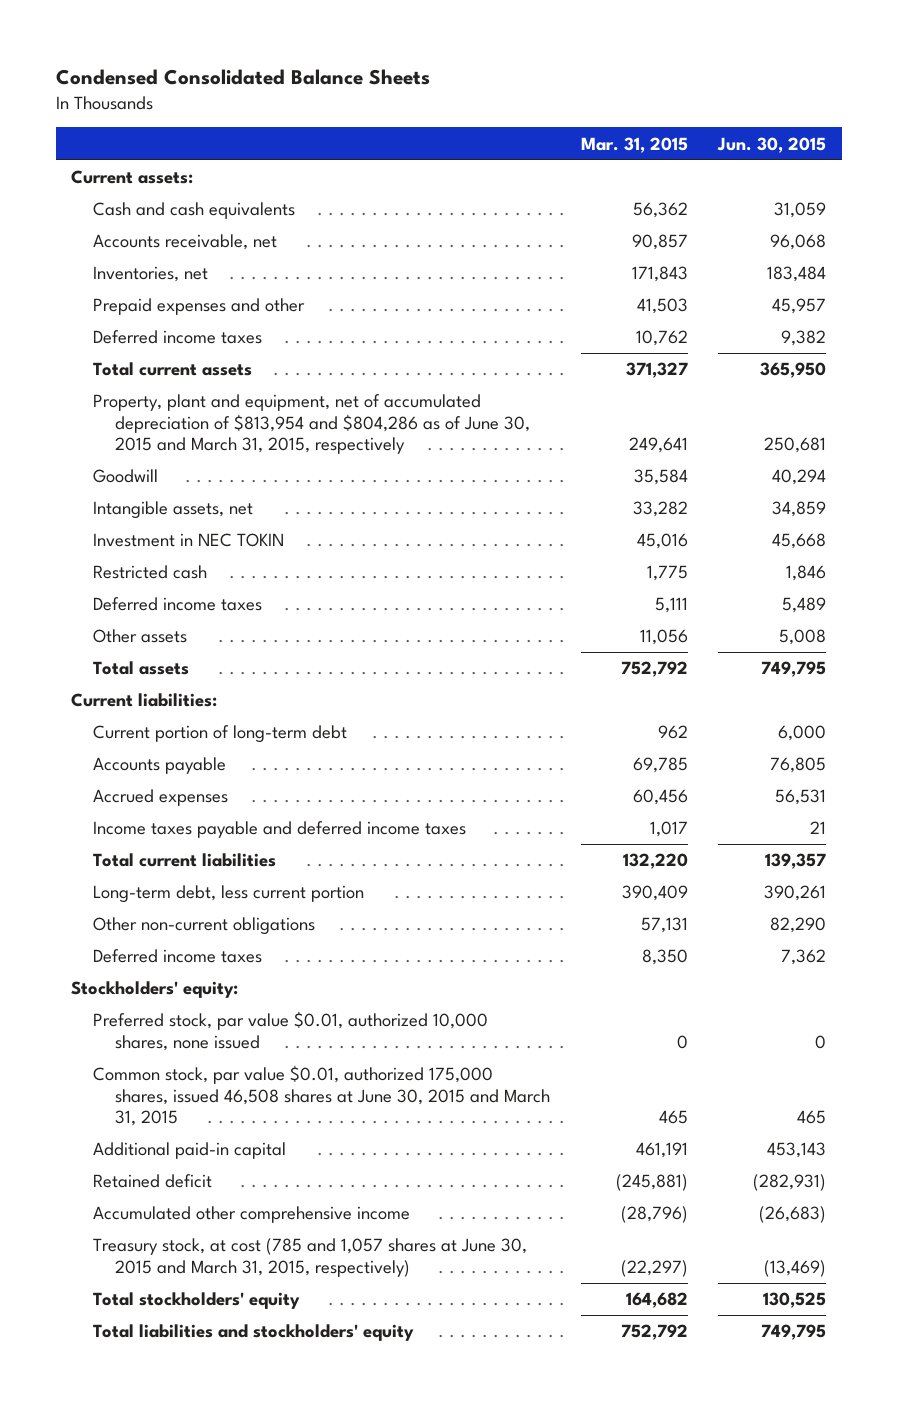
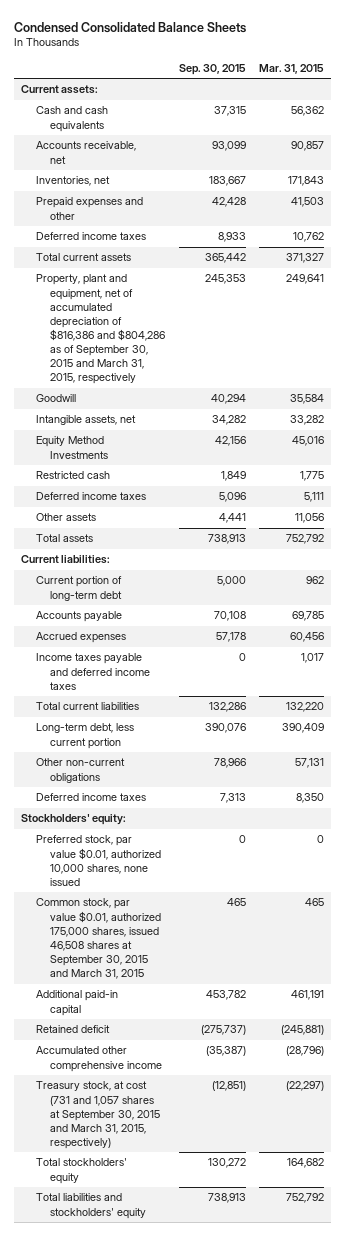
- | Mar. 31, 2015 | Jun. 30, 2015
+ | Sep. 30, 2015 | Mar. 31, 2015
- Property, plant and equipment, net of accumulated depreciation of $813,954 and $804,286 as of June 30, 2015 and March 31, 2015, respectively | 249,641 | 250,681
+ Property, plant and equipment, net of accumulated depreciation of $816,386 and $804,286 as of September 30, 2015 and March 31, 2015, respectively | 245,353 | 249,641
- Investment in NEC TOKIN | 45,016 | 45,668
+ Equity Method Investments | 42,156 | 45,016
- Common stock, par value $0.01, authorized 175,000 shares, issued 46,508 shares at June 30, 2015 and March 31, 2015 | 465 | 465
+ Common stock, par value $0.01, authorized 175,000 shares, issued 46,508 shares at September 30, 2015 and March 31, 2015 | 465 | 465
- Treasury stock, at cost (785 and 1,057 shares at June 30, 2015 and March 31, 2015, respectively) | (22,297) | (13,469)
+ Treasury stock, at cost (731 and 1,057 shares at September 30, 2015 and March 31, 2015, respectively) | (12,851) | (22,297)

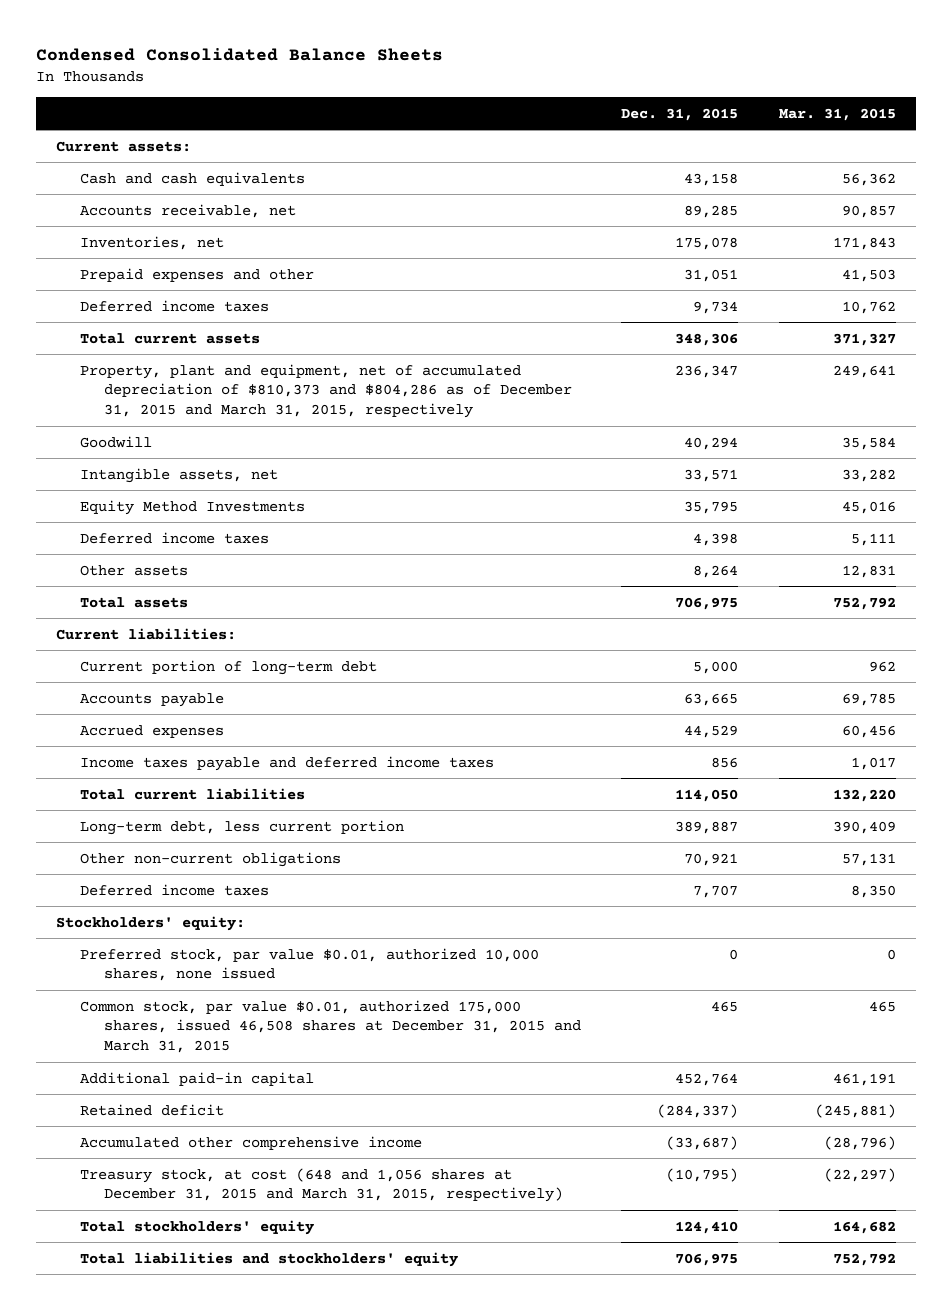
- | Sep. 30, 2015 | Mar. 31, 2015
+ | Dec. 31, 2015 | Mar. 31, 2015
- Property, plant and equipment, net of accumulated depreciation of $816,386 and $804,286 as of September 30, 2015 and March 31, 2015, respectively | 245,353 | 249,641
+ Property, plant and equipment, net of accumulated depreciation of $810,373 and $804,286 as of December 31, 2015 and March 31, 2015, respectively | 236,347 | 249,641
- Restricted cash | 1,849 | 1,775
- Other assets | 4,441 | 11,056
+ Other assets | 8,264 | 12,831
- Common stock, par value $0.01, authorized 175,000 shares, issued 46,508 shares at September 30, 2015 and March 31, 2015 | 465 | 465
+ Common stock, par value $0.01, authorized 175,000 shares, issued 46,508 shares at December 31, 2015 and March 31, 2015 | 465 | 465
- Treasury stock, at cost (731 and 1,057 shares at September 30, 2015 and March 31, 2015, respectively) | (12,851) | (22,297)
+ Treasury stock, at cost (648 and 1,056 shares at December 31, 2015 and March 31, 2015, respectively) | (10,795) | (22,297)

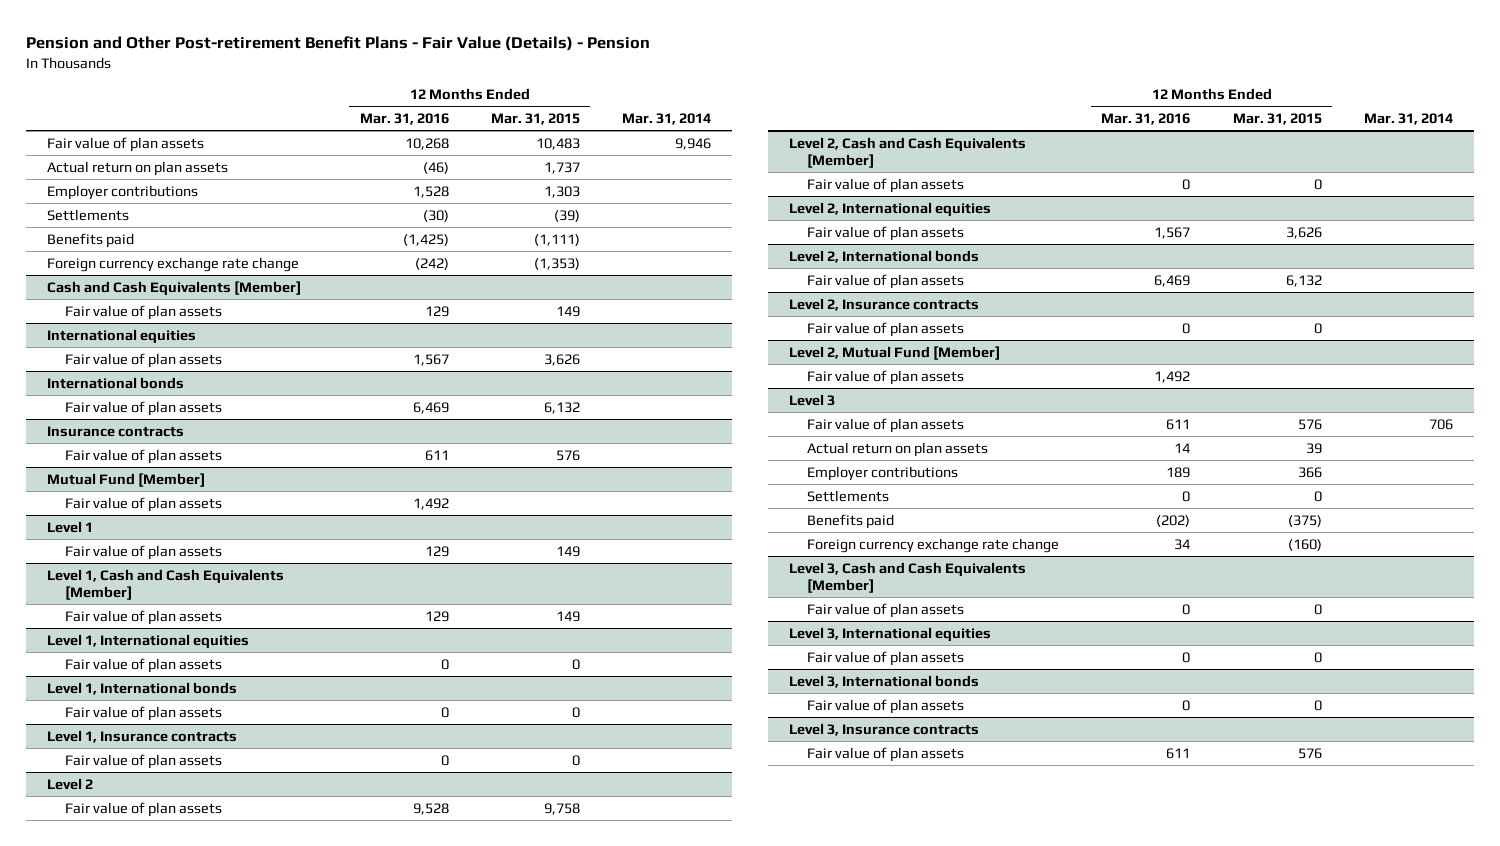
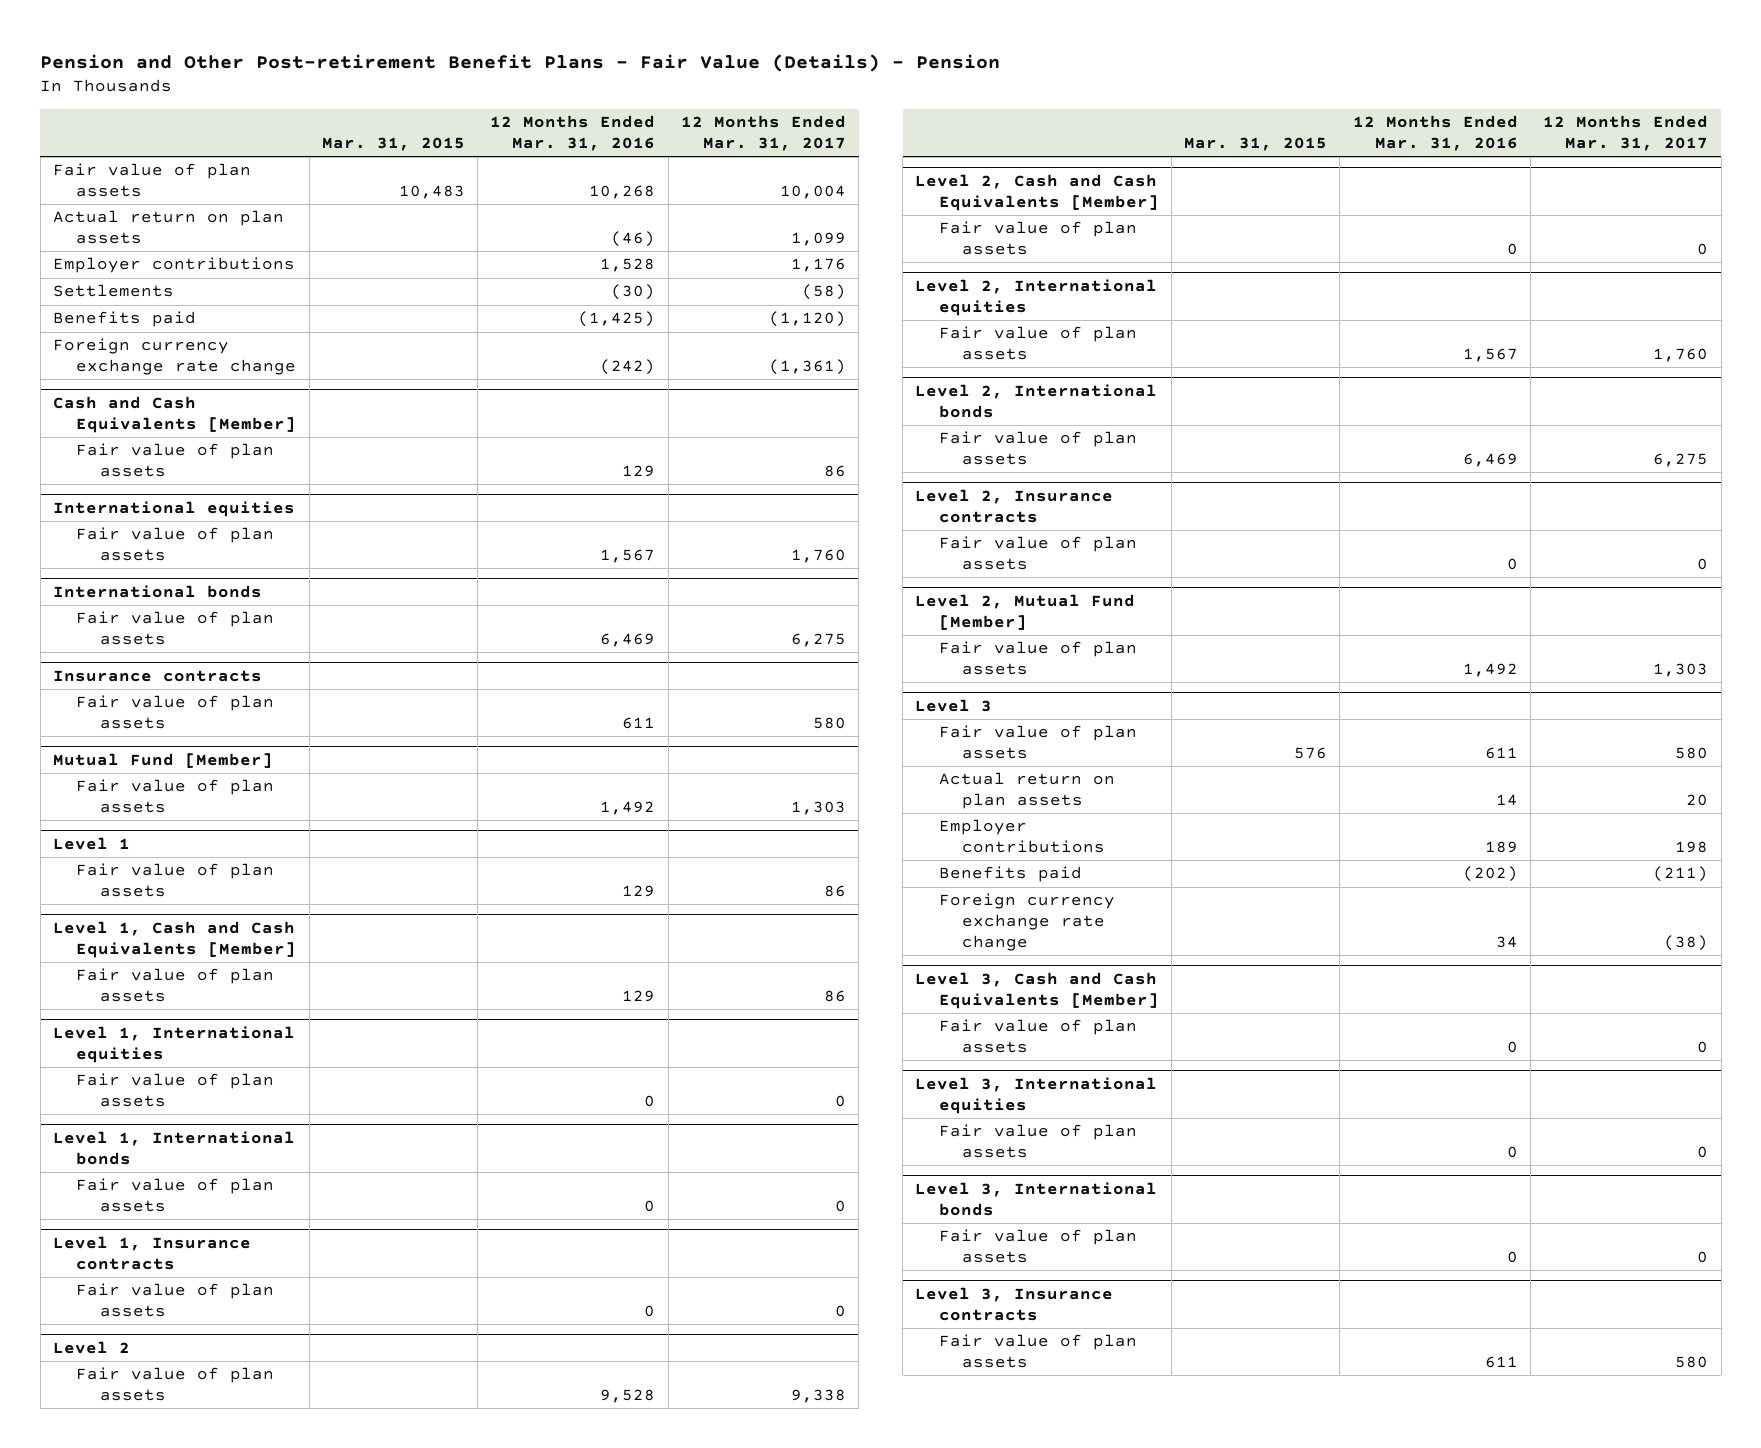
- | 12 Months Ended Mar. 31, 2016 | 12 Months Ended Mar. 31, 2015 | Mar. 31, 2014
+ | Mar. 31, 2015 | 12 Months Ended Mar. 31, 2016 | 12 Months Ended Mar. 31, 2017
@ Level 3
- Settlements | 0 | 0 |

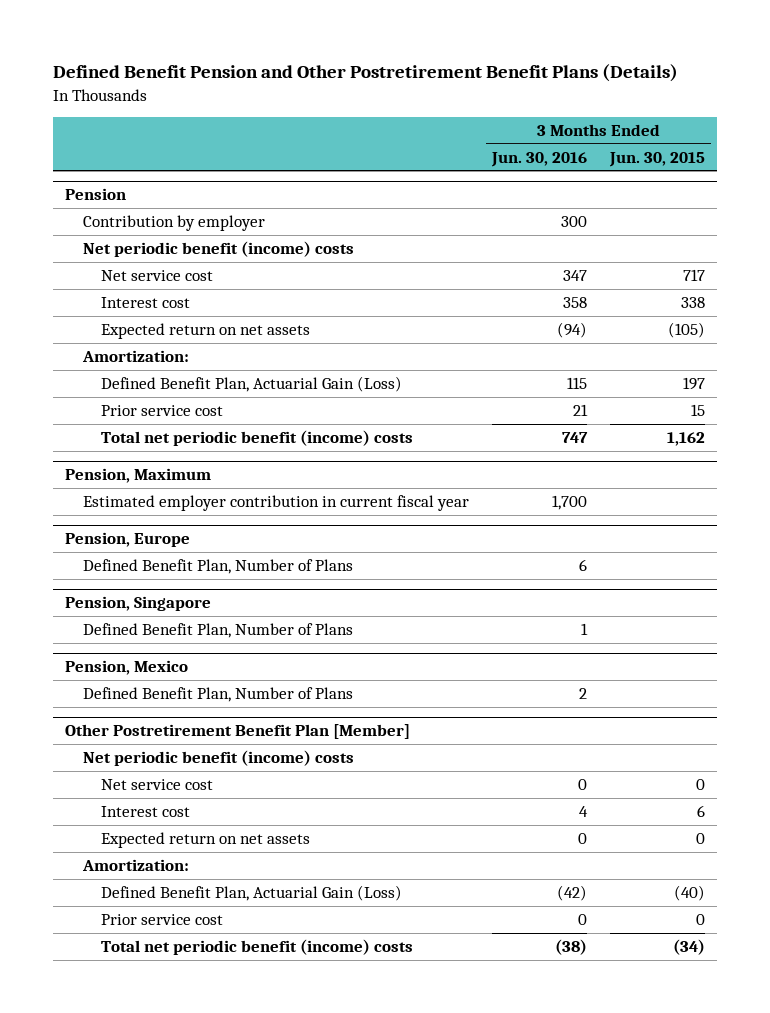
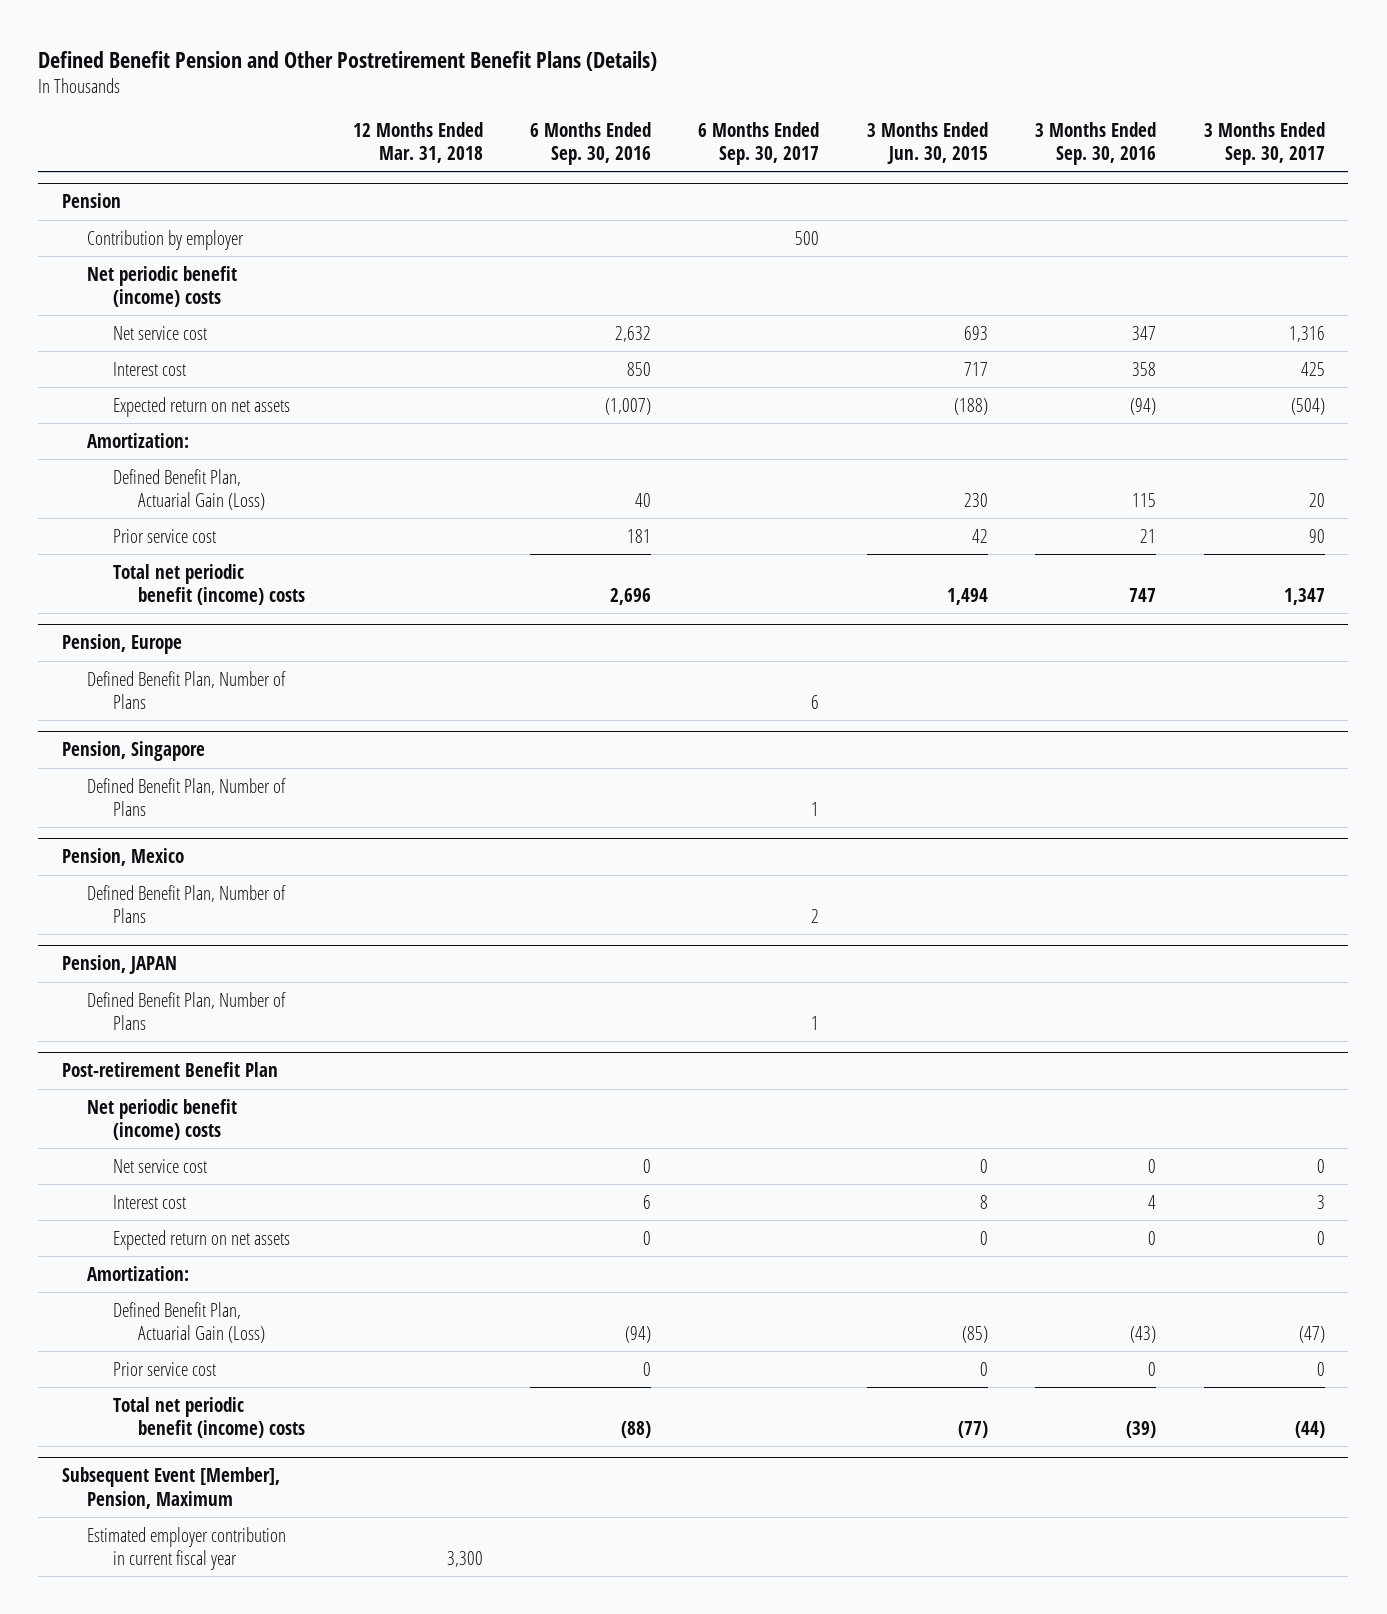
- | 3 Months Ended Jun. 30, 2016 | 3 Months Ended Jun. 30, 2015
+ | 12 Months Ended Mar. 31, 2018 | 6 Months Ended Sep. 30, 2016 | 6 Months Ended Sep. 30, 2017 | 3 Months Ended Jun. 30, 2015 | 3 Months Ended Sep. 30, 2016 | 3 Months Ended Sep. 30, 2017
@ Pension
- Net service cost | 347 | 717
- Interest cost | 358 | 338
- Expected return on net assets | (94) | (105)
+ Net service cost | | 2,632 | | 693 | 347 | 1,316
+ Interest cost | | 850 | | 717 | 358 | 425
+ Expected return on net assets | | (1,007) | | (188) | (94) | (504)
- Defined Benefit Plan, Actuarial Gain (Loss) | 115 | 197
- Prior service cost | 21 | 15
- Total net periodic benefit (income) costs | 747 | 1,162
- Pension, Maximum
- Estimated employer contribution in current fiscal year | 1,700 |
@ Pension
+ Defined Benefit Plan, Actuarial Gain (Loss) | | 40 | | 230 | 115 | 20
+ Prior service cost | | 181 | | 42 | 21 | 90
+ Total net periodic benefit (income) costs | | 2,696 | | 1,494 | 747 | 1,347
- Other Postretirement Benefit Plan [Member]
+ Pension, JAPAN
+ Defined Benefit Plan, Number of Plans | | | 1 | | |
+ Post-retirement Benefit Plan
- Interest cost | 4 | 6
+ Interest cost | | 6 | | 8 | 4 | 3
- Defined Benefit Plan, Actuarial Gain (Loss) | (42) | (40)
+ Defined Benefit Plan, Actuarial Gain (Loss) | | (94) | | (85) | (43) | (47)
- Total net periodic benefit (income) costs | (38) | (34)
+ Total net periodic benefit (income) costs | | (88) | | (77) | (39) | (44)
+ Subsequent Event [Member], Pension, Maximum
+ Estimated employer contribution in current fiscal year | 3,300 | | | | |

